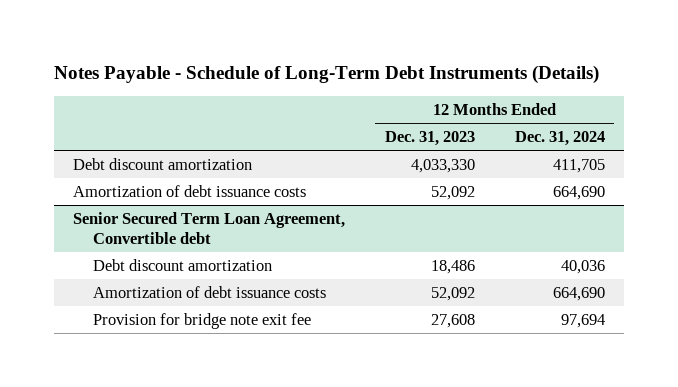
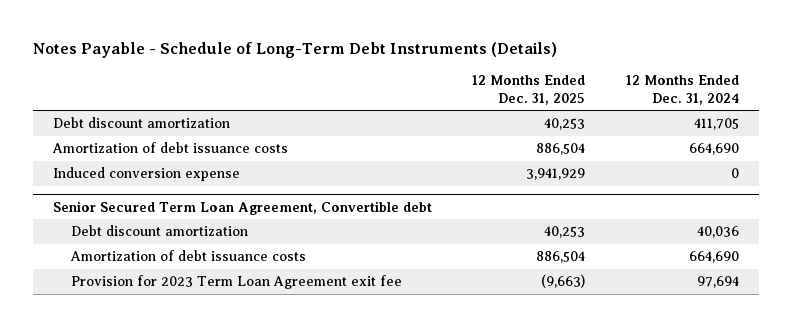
- | 12 Months Ended Dec. 31, 2023 | 12 Months Ended Dec. 31, 2024
+ | 12 Months Ended Dec. 31, 2025 | 12 Months Ended Dec. 31, 2024
+ Induced conversion expense | 3,941,929 | 0
@ Senior Secured Term Loan Agreement, Convertible debt
- Provision for bridge note exit fee | 27,608 | 97,694
+ Provision for 2023 Term Loan Agreement exit fee | (9,663) | 97,694

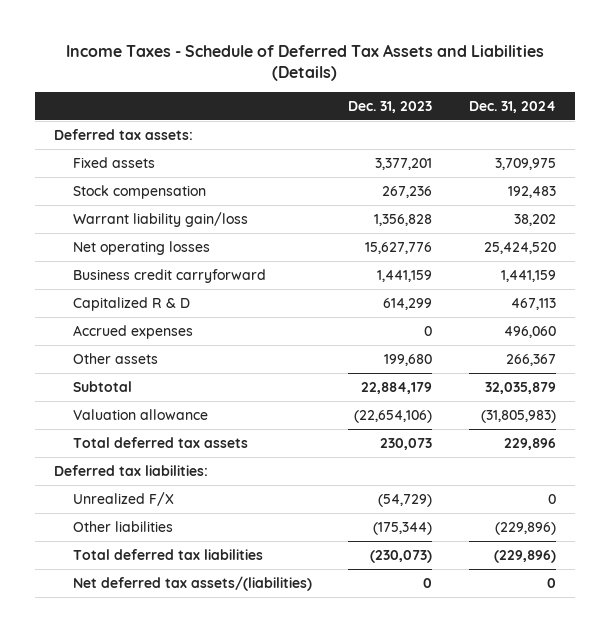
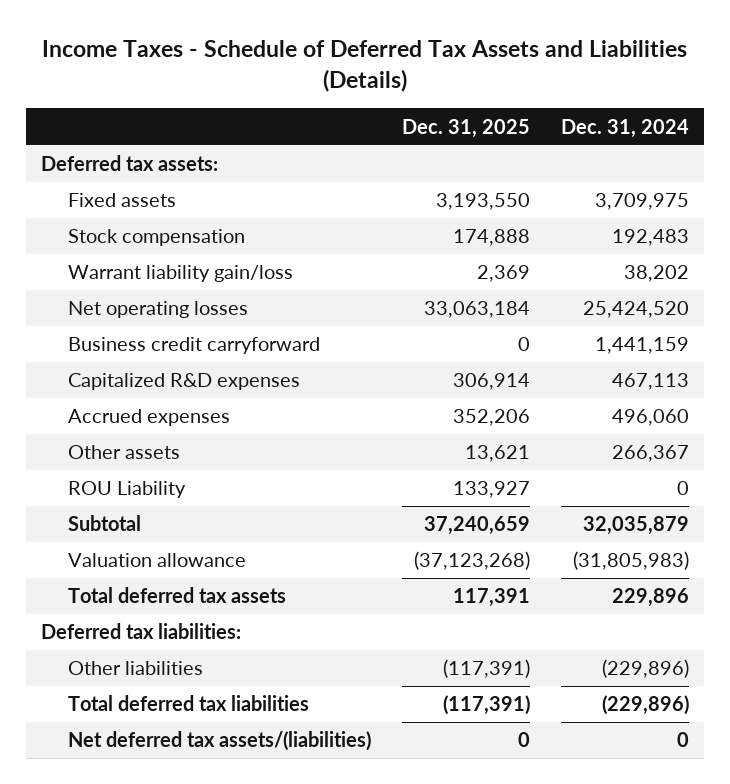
- | Dec. 31, 2023 | Dec. 31, 2024
+ | Dec. 31, 2025 | Dec. 31, 2024
- Capitalized R & D | 614,299 | 467,113
+ Capitalized R&D expenses | 306,914 | 467,113
+ ROU Liability | 133,927 | 0
- Unrealized F/X | (54,729) | 0

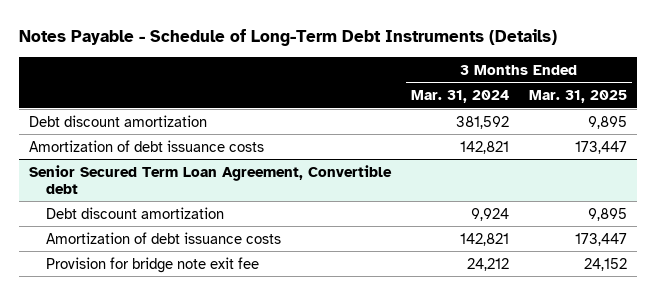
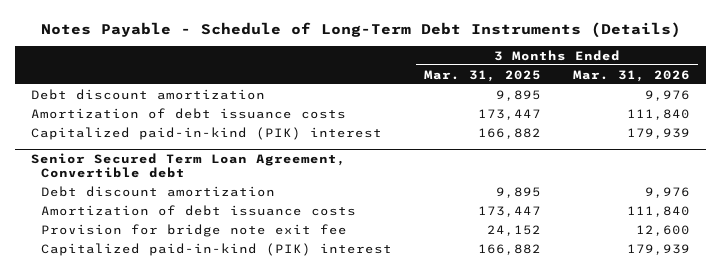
- | 3 Months Ended Mar. 31, 2024 | 3 Months Ended Mar. 31, 2025
+ | 3 Months Ended Mar. 31, 2025 | 3 Months Ended Mar. 31, 2026
+ Capitalized paid-in-kind (PIK) interest | 166,882 | 179,939
@ Senior Secured Term Loan Agreement, Convertible debt
+ Capitalized paid-in-kind (PIK) interest | 166,882 | 179,939

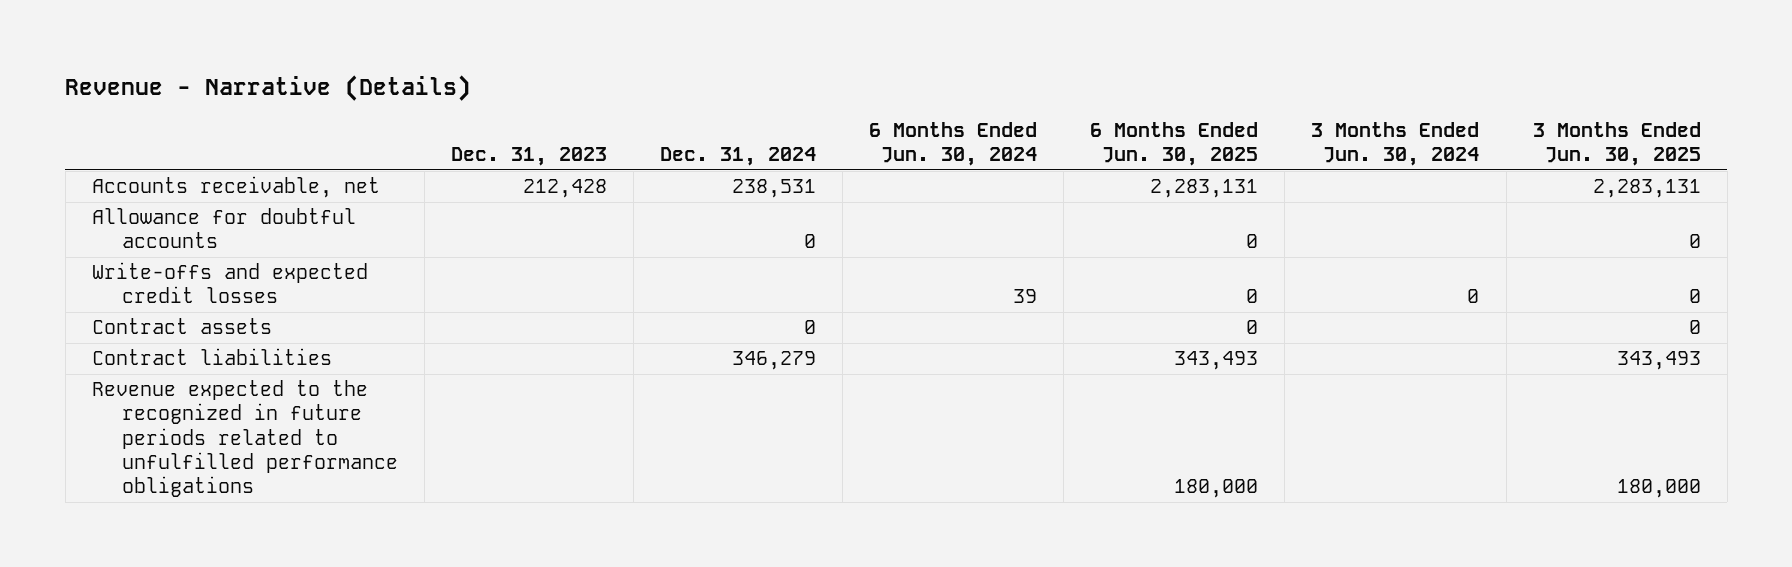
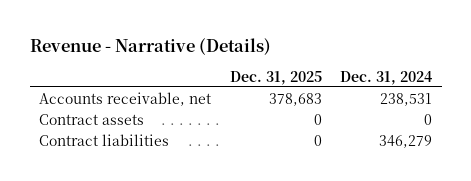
- | Dec. 31, 2023 | Dec. 31, 2024 | 6 Months Ended Jun. 30, 2024 | 6 Months Ended Jun. 30, 2025 | 3 Months Ended Jun. 30, 2024 | 3 Months Ended Jun. 30, 2025
+ | Dec. 31, 2025 | Dec. 31, 2024
- Allowance for doubtful accounts | | 0 | | 0 | | 0
- Write-offs and expected credit losses | | | 39 | 0 | 0 | 0
- Revenue expected to the recognized in future periods related to unfulfilled performance obligations | | | | 180,000 | | 180,000

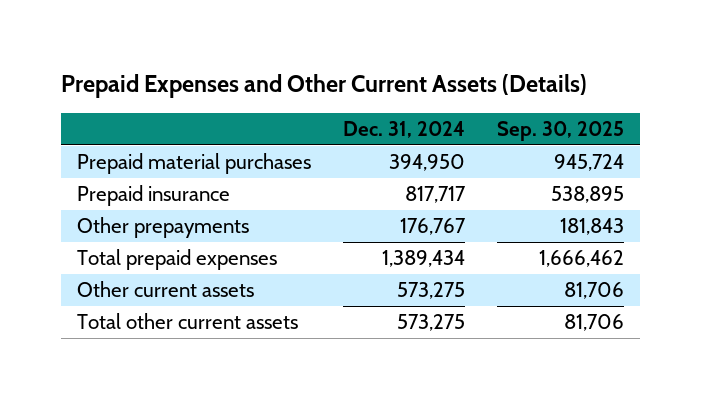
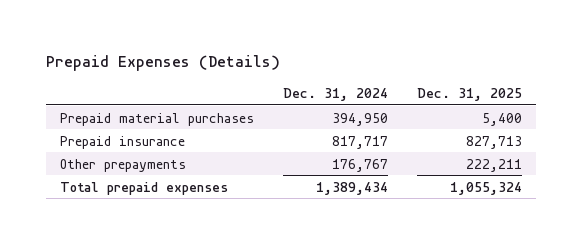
- Prepaid Expenses and Other Current Assets (Details)
+ Prepaid Expenses (Details)
- | Dec. 31, 2024 | Sep. 30, 2025
+ | Dec. 31, 2024 | Dec. 31, 2025
- Other current assets | 573,275 | 81,706
- Total other current assets | 573,275 | 81,706

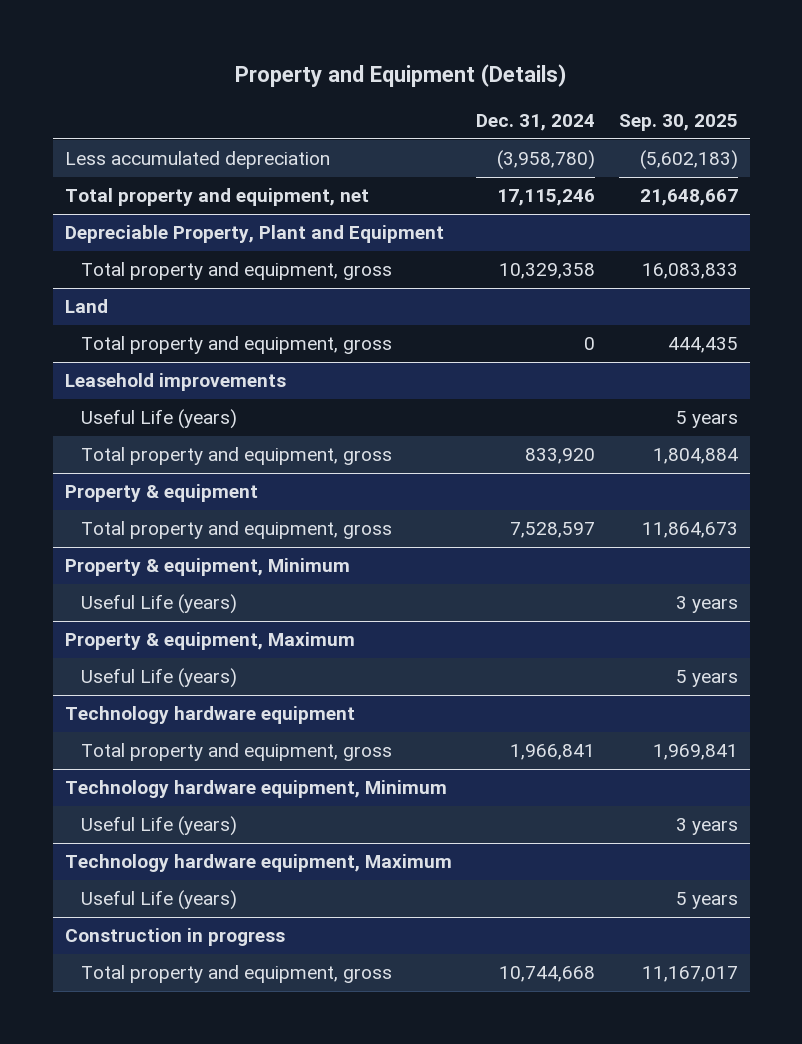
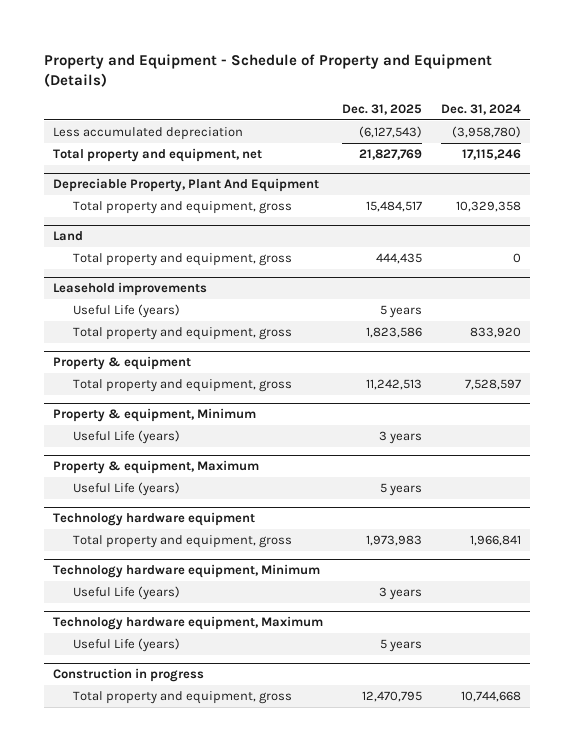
- Property and Equipment (Details)
+ Property and Equipment - Schedule of Property and Equipment (Details)
- | Dec. 31, 2024 | Sep. 30, 2025
+ | Dec. 31, 2025 | Dec. 31, 2024
- Depreciable Property, Plant and Equipment
+ Depreciable Property, Plant And Equipment

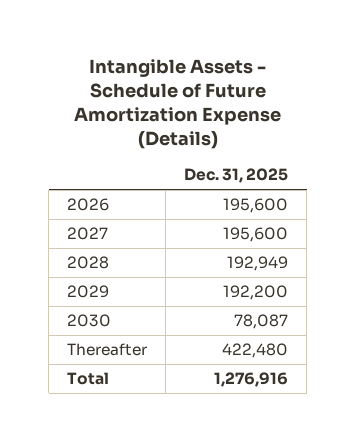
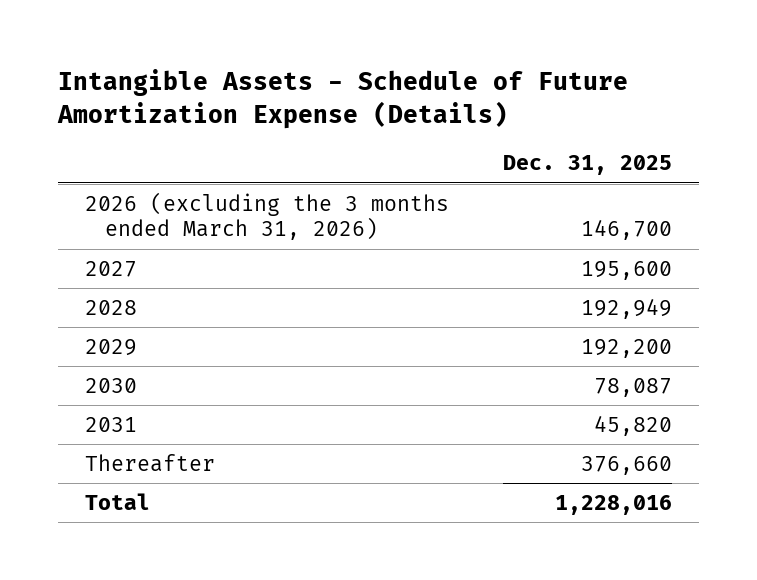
- 2026 | 195,600
+ 2026 (excluding the 3 months ended March 31, 2026) | 146,700
- Thereafter | 422,480
- Total | 1,276,916
+ 2031 | 45,820
+ Thereafter | 376,660
+ Total | 1,228,016

